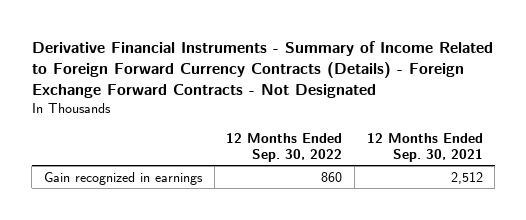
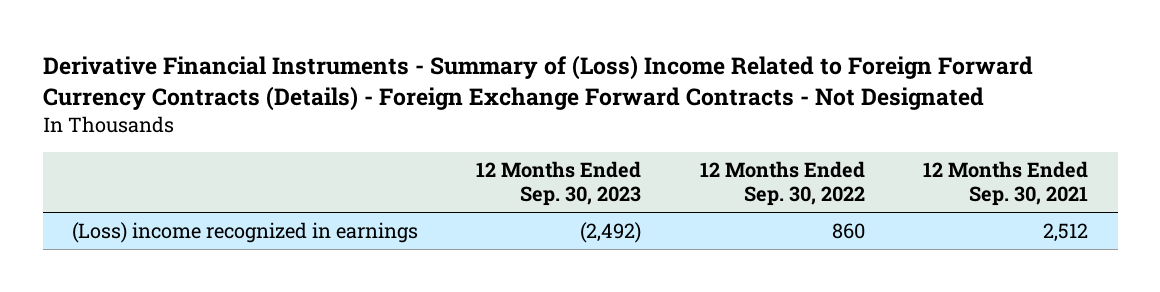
- Derivative Financial Instruments - Summary of Income Related to Foreign Forward Currency Contracts (Details) - Foreign Exchange Forward Contracts - Not Designated
+ Derivative Financial Instruments - Summary of (Loss) Income Related to Foreign Forward Currency Contracts (Details) - Foreign Exchange Forward Contracts - Not Designated
- | 12 Months Ended Sep. 30, 2022 | 12 Months Ended Sep. 30, 2021
+ | 12 Months Ended Sep. 30, 2023 | 12 Months Ended Sep. 30, 2022 | 12 Months Ended Sep. 30, 2021
- Gain recognized in earnings | 860 | 2,512
+ (Loss) income recognized in earnings | (2,492) | 860 | 2,512

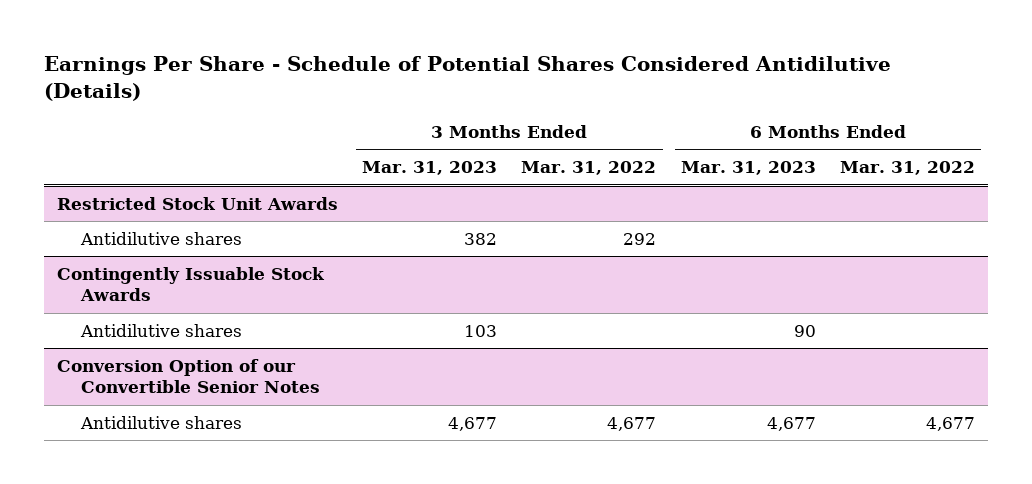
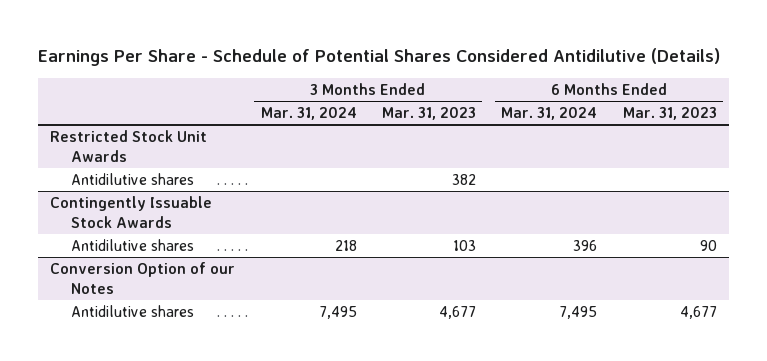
- | 3 Months Ended Mar. 31, 2023 | 3 Months Ended Mar. 31, 2022 | 6 Months Ended Mar. 31, 2023 | 6 Months Ended Mar. 31, 2022
+ | 3 Months Ended Mar. 31, 2024 | 3 Months Ended Mar. 31, 2023 | 6 Months Ended Mar. 31, 2024 | 6 Months Ended Mar. 31, 2023
- Conversion Option of our Convertible Senior Notes
+ Conversion Option of our Notes

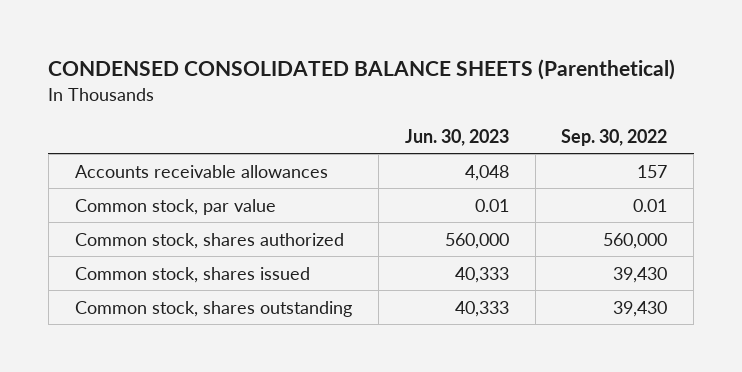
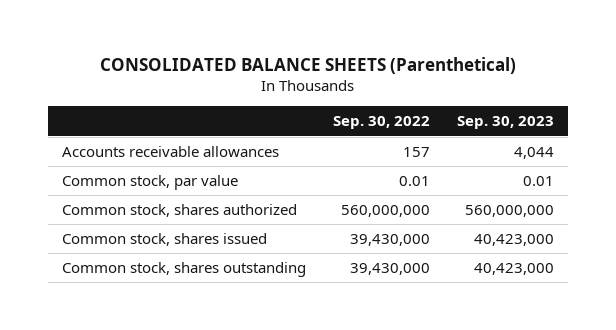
- CONDENSED CONSOLIDATED BALANCE SHEETS (Parenthetical)
+ CONSOLIDATED BALANCE SHEETS (Parenthetical)
- | Jun. 30, 2023 | Sep. 30, 2022
+ | Sep. 30, 2022 | Sep. 30, 2023
- Common stock, shares authorized | 560,000 | 560,000
- Common stock, shares issued | 40,333 | 39,430
- Common stock, shares outstanding | 40,333 | 39,430
+ Common stock, shares authorized | 560,000,000 | 560,000,000
+ Common stock, shares issued | 39,430,000 | 40,423,000
+ Common stock, shares outstanding | 39,430,000 | 40,423,000

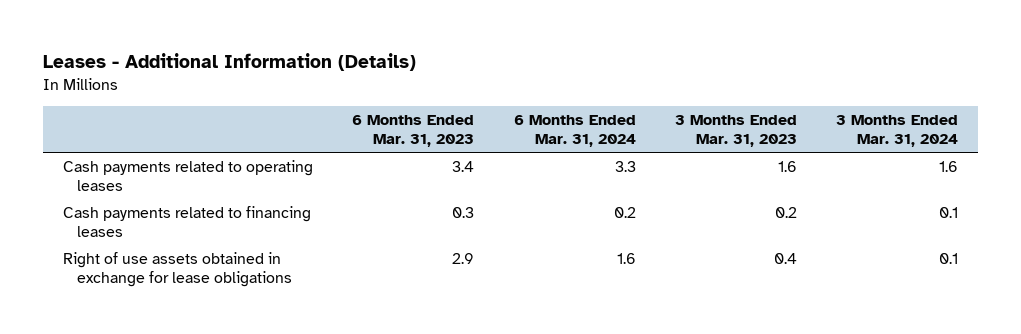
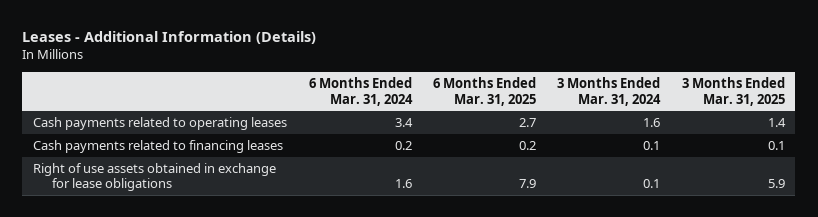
- | 6 Months Ended Mar. 31, 2023 | 6 Months Ended Mar. 31, 2024 | 3 Months Ended Mar. 31, 2023 | 3 Months Ended Mar. 31, 2024
+ | 6 Months Ended Mar. 31, 2024 | 6 Months Ended Mar. 31, 2025 | 3 Months Ended Mar. 31, 2024 | 3 Months Ended Mar. 31, 2025
- Cash payments related to operating leases | 3.4 | 3.3 | 1.6 | 1.6
+ Cash payments related to operating leases | 3.4 | 2.7 | 1.6 | 1.4

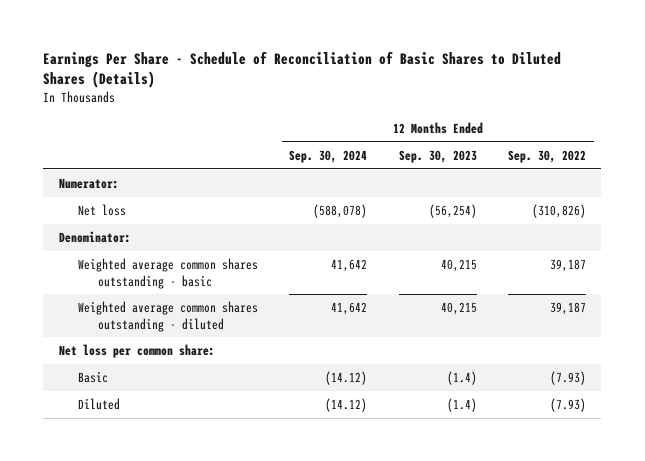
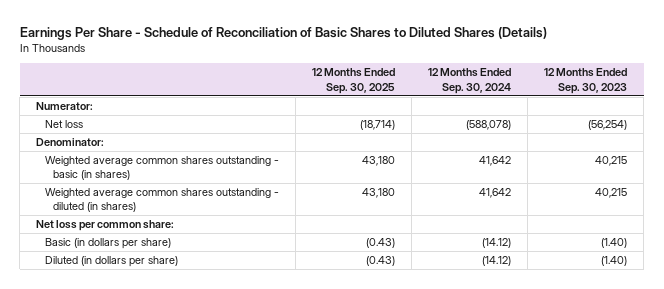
- | 12 Months Ended Sep. 30, 2024 | 12 Months Ended Sep. 30, 2023 | 12 Months Ended Sep. 30, 2022
+ | 12 Months Ended Sep. 30, 2025 | 12 Months Ended Sep. 30, 2024 | 12 Months Ended Sep. 30, 2023
- Weighted average common shares outstanding - basic | 41,642 | 40,215 | 39,187
- Weighted average common shares outstanding - diluted | 41,642 | 40,215 | 39,187
+ Weighted average common shares outstanding - basic (in shares) | 43,180 | 41,642 | 40,215
+ Weighted average common shares outstanding - diluted (in shares) | 43,180 | 41,642 | 40,215
- Basic | (14.12) | (1.4) | (7.93)
- Diluted | (14.12) | (1.4) | (7.93)
+ Basic (in dollars per share) | (0.43) | (14.12) | (1.40)
+ Diluted (in dollars per share) | (0.43) | (14.12) | (1.40)

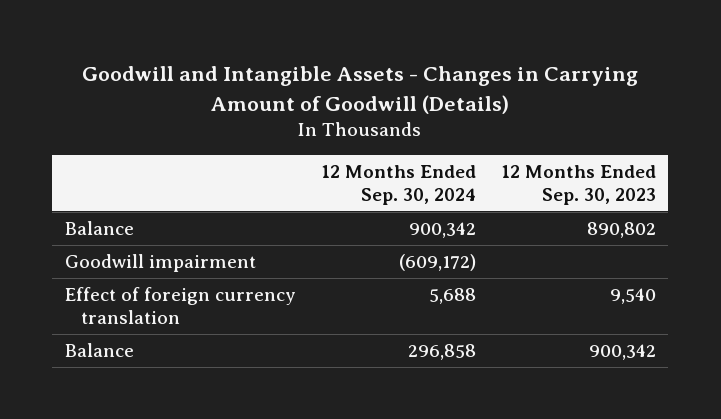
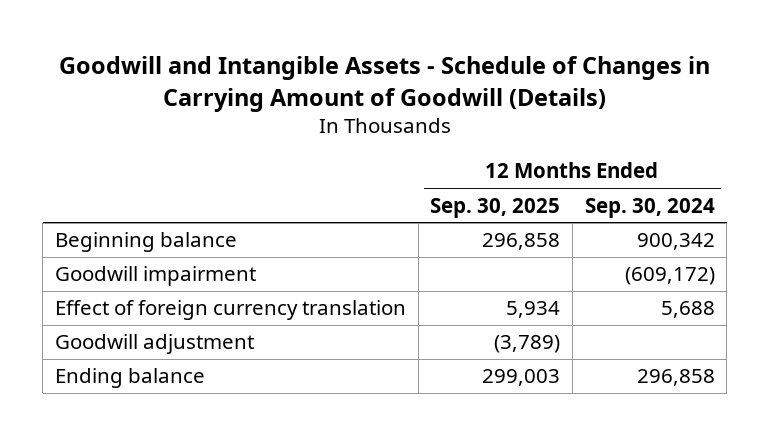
- Goodwill and Intangible Assets - Changes in Carrying Amount of Goodwill (Details)
+ Goodwill and Intangible Assets - Schedule of Changes in Carrying Amount of Goodwill (Details)
- | 12 Months Ended Sep. 30, 2024 | 12 Months Ended Sep. 30, 2023
+ | 12 Months Ended Sep. 30, 2025 | 12 Months Ended Sep. 30, 2024
- Balance | 900,342 | 890,802
+ Beginning balance | 296,858 | 900,342
- Balance | 296,858 | 900,342
+ Goodwill adjustment | (3,789) |
+ Ending balance | 299,003 | 296,858

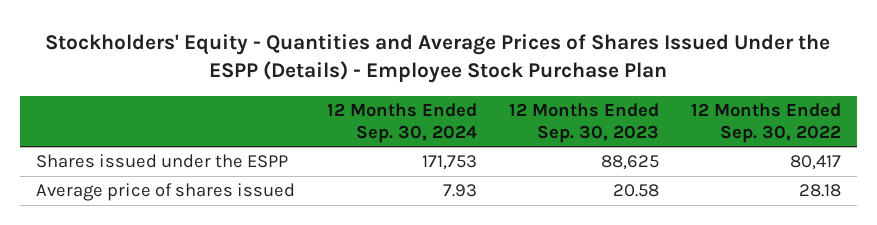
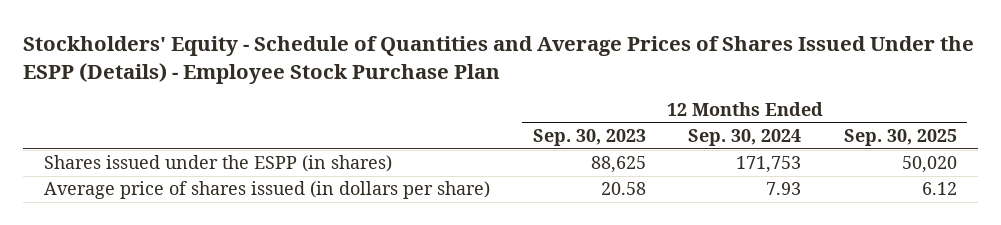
- Stockholders' Equity - Quantities and Average Prices of Shares Issued Under the ESPP (Details) - Employee Stock Purchase Plan
+ Stockholders' Equity - Schedule of Quantities and Average Prices of Shares Issued Under the ESPP (Details) - Employee Stock Purchase Plan
- | 12 Months Ended Sep. 30, 2024 | 12 Months Ended Sep. 30, 2023 | 12 Months Ended Sep. 30, 2022
+ | 12 Months Ended Sep. 30, 2023 | 12 Months Ended Sep. 30, 2024 | 12 Months Ended Sep. 30, 2025
- Shares issued under the ESPP | 171,753 | 88,625 | 80,417
- Average price of shares issued | 7.93 | 20.58 | 28.18
+ Shares issued under the ESPP (in shares) | 88,625 | 171,753 | 50,020
+ Average price of shares issued (in dollars per share) | 20.58 | 7.93 | 6.12

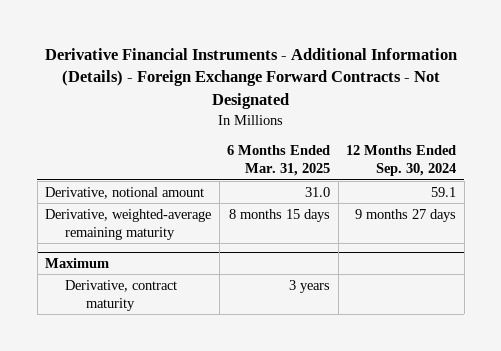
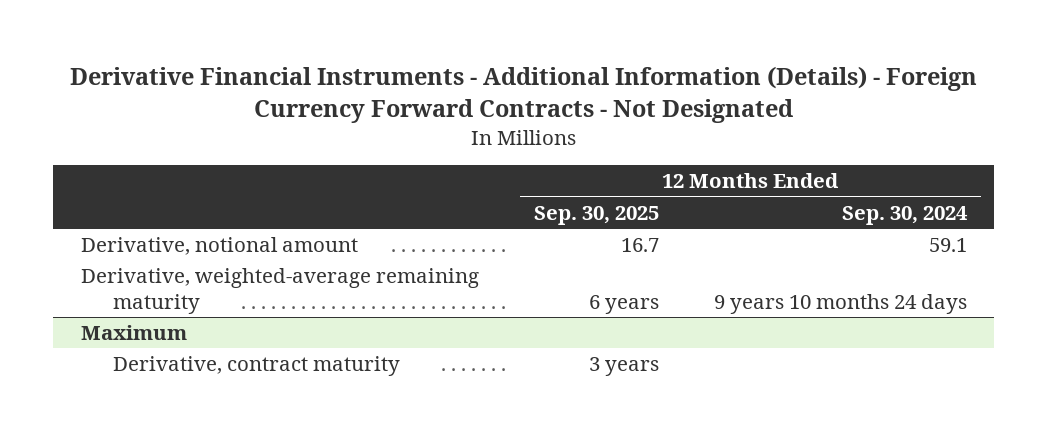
- Derivative Financial Instruments - Additional Information (Details) - Foreign Exchange Forward Contracts - Not Designated
+ Derivative Financial Instruments - Additional Information (Details) - Foreign Currency Forward Contracts - Not Designated
- | 6 Months Ended Mar. 31, 2025 | 12 Months Ended Sep. 30, 2024
+ | 12 Months Ended Sep. 30, 2025 | 12 Months Ended Sep. 30, 2024
- Derivative, weighted-average remaining maturity | 8 months 15 days | 9 months 27 days
+ Derivative, weighted-average remaining maturity | 6 years | 9 years 10 months 24 days

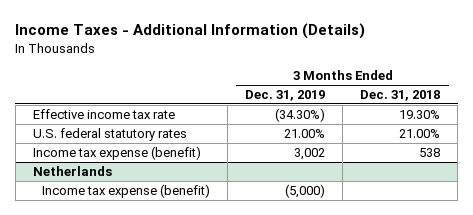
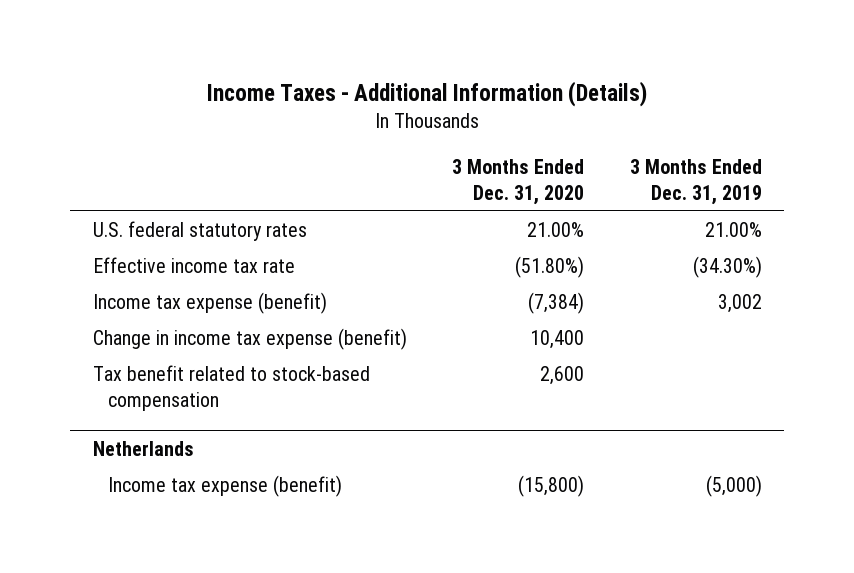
- | 3 Months Ended Dec. 31, 2019 | 3 Months Ended Dec. 31, 2018
+ | 3 Months Ended Dec. 31, 2020 | 3 Months Ended Dec. 31, 2019
moved down: Effective income tax rate | (51.80%) | (34.30%)
+ Change in income tax expense (benefit) | 10,400 |
+ Tax benefit related to stock-based compensation | 2,600 |

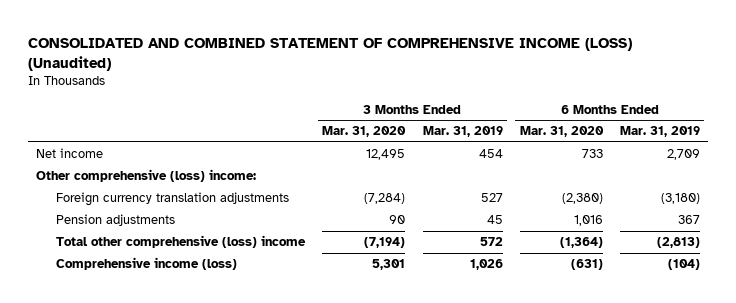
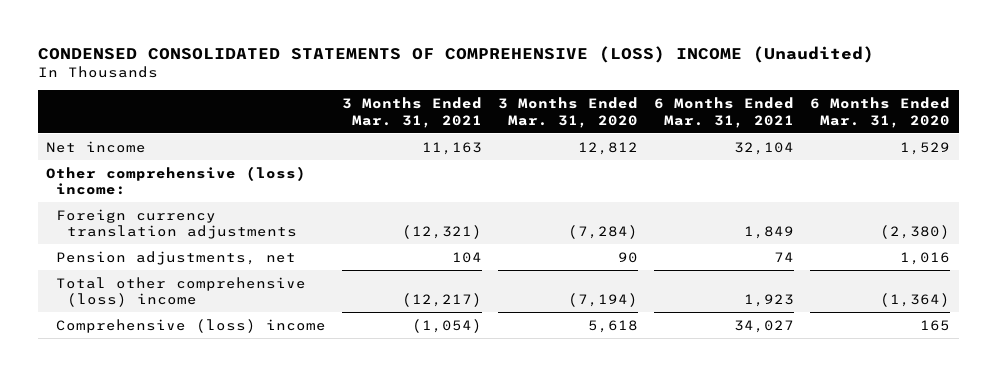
- CONSOLIDATED AND COMBINED STATEMENT OF COMPREHENSIVE INCOME (LOSS) (Unaudited)
+ CONDENSED CONSOLIDATED STATEMENTS OF COMPREHENSIVE (LOSS) INCOME (Unaudited)
- | 3 Months Ended Mar. 31, 2020 | 3 Months Ended Mar. 31, 2019 | 6 Months Ended Mar. 31, 2020 | 6 Months Ended Mar. 31, 2019
+ | 3 Months Ended Mar. 31, 2021 | 3 Months Ended Mar. 31, 2020 | 6 Months Ended Mar. 31, 2021 | 6 Months Ended Mar. 31, 2020
- Net income | 12,495 | 454 | 733 | 2,709
+ Net income | 11,163 | 12,812 | 32,104 | 1,529
- Pension adjustments | 90 | 45 | 1,016 | 367
+ Pension adjustments, net | 104 | 90 | 74 | 1,016
- Comprehensive income (loss) | 5,301 | 1,026 | (631) | (104)
+ Comprehensive (loss) income | (1,054) | 5,618 | 34,027 | 165

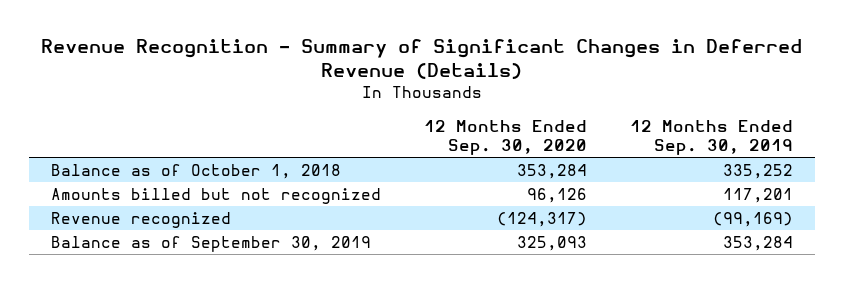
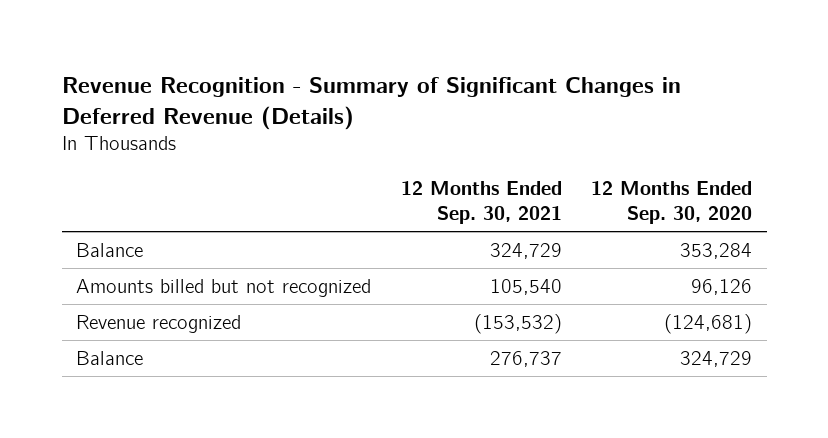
- | 12 Months Ended Sep. 30, 2020 | 12 Months Ended Sep. 30, 2019
+ | 12 Months Ended Sep. 30, 2021 | 12 Months Ended Sep. 30, 2020
- Balance as of October 1, 2018 | 353,284 | 335,252
+ Balance | 324,729 | 353,284
- Revenue recognized | (124,317) | (99,169)
- Balance as of September 30, 2019 | 325,093 | 353,284
+ Revenue recognized | (153,532) | (124,681)
+ Balance | 276,737 | 324,729

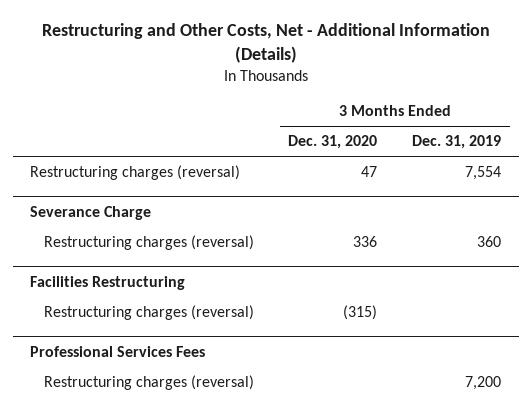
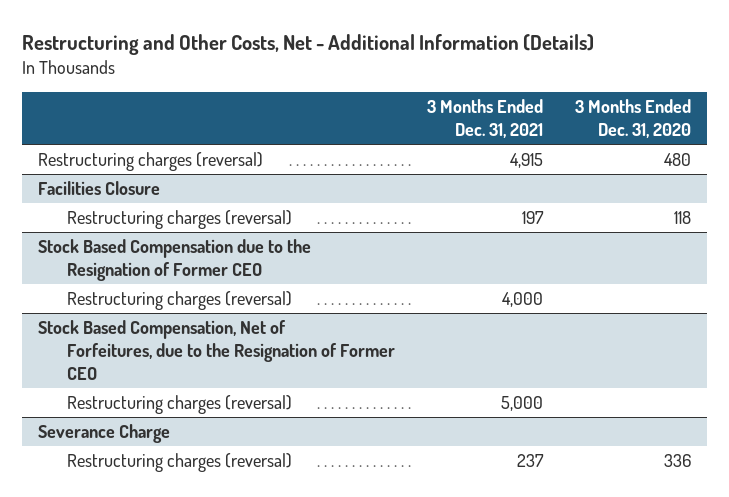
- | 3 Months Ended Dec. 31, 2020 | 3 Months Ended Dec. 31, 2019
+ | 3 Months Ended Dec. 31, 2021 | 3 Months Ended Dec. 31, 2020
- Restructuring charges (reversal) | 47 | 7,554
+ Restructuring charges (reversal) | 4,915 | 480
+ Facilities Closure
+ Restructuring charges (reversal) | 197 | 118
+ Stock Based Compensation due to the Resignation of Former CEO
+ Restructuring charges (reversal) | 4,000 |
+ Stock Based Compensation, Net of Forfeitures, due to the Resignation of Former CEO
+ Restructuring charges (reversal) | 5,000 |
- Facilities Restructuring
- Restructuring charges (reversal) | (315) |
- Professional Services Fees
- Restructuring charges (reversal) | | 7,200

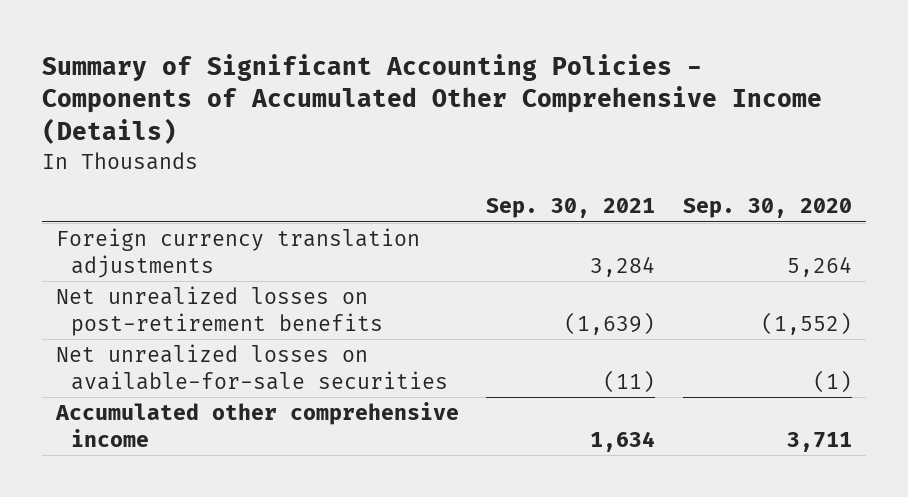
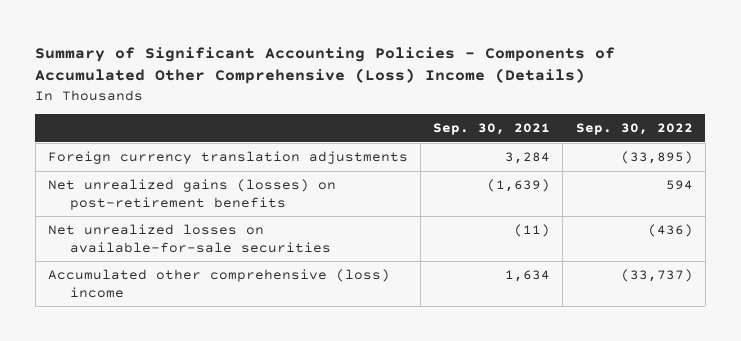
- Summary of Significant Accounting Policies - Components of Accumulated Other Comprehensive Income (Details)
+ Summary of Significant Accounting Policies - Components of Accumulated Other Comprehensive (Loss) Income (Details)
- | Sep. 30, 2021 | Sep. 30, 2020
+ | Sep. 30, 2021 | Sep. 30, 2022
- Net unrealized losses on post-retirement benefits | (1,639) | (1,552)
+ Net unrealized gains (losses) on post-retirement benefits | (1,639) | 594
- Accumulated other comprehensive income | 1,634 | 3,711
+ Accumulated other comprehensive (loss) income | 1,634 | (33,737)

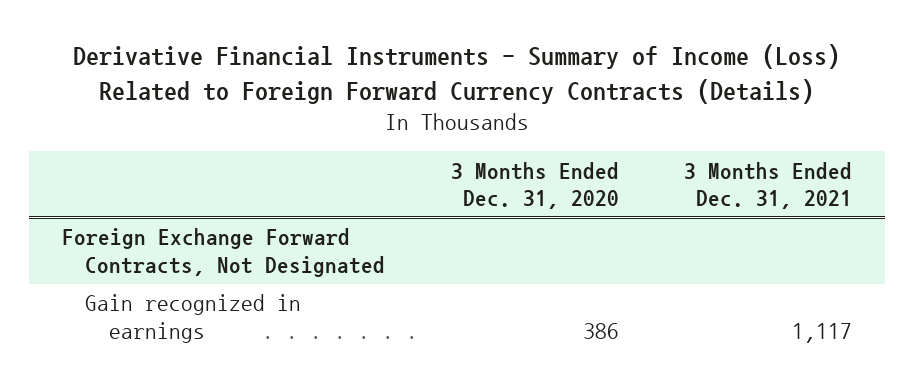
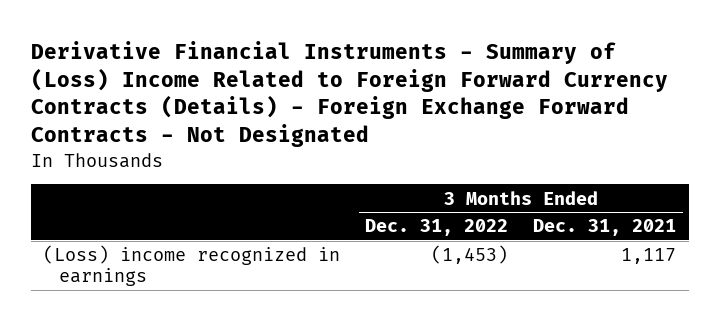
- Derivative Financial Instruments - Summary of Income (Loss) Related to Foreign Forward Currency Contracts (Details)
+ Derivative Financial Instruments - Summary of (Loss) Income Related to Foreign Forward Currency Contracts (Details) - Foreign Exchange Forward Contracts - Not Designated
- | 3 Months Ended Dec. 31, 2020 | 3 Months Ended Dec. 31, 2021
+ | 3 Months Ended Dec. 31, 2022 | 3 Months Ended Dec. 31, 2021
- Foreign Exchange Forward Contracts, Not Designated
- Gain recognized in earnings | 386 | 1,117
+ (Loss) income recognized in earnings | (1,453) | 1,117

